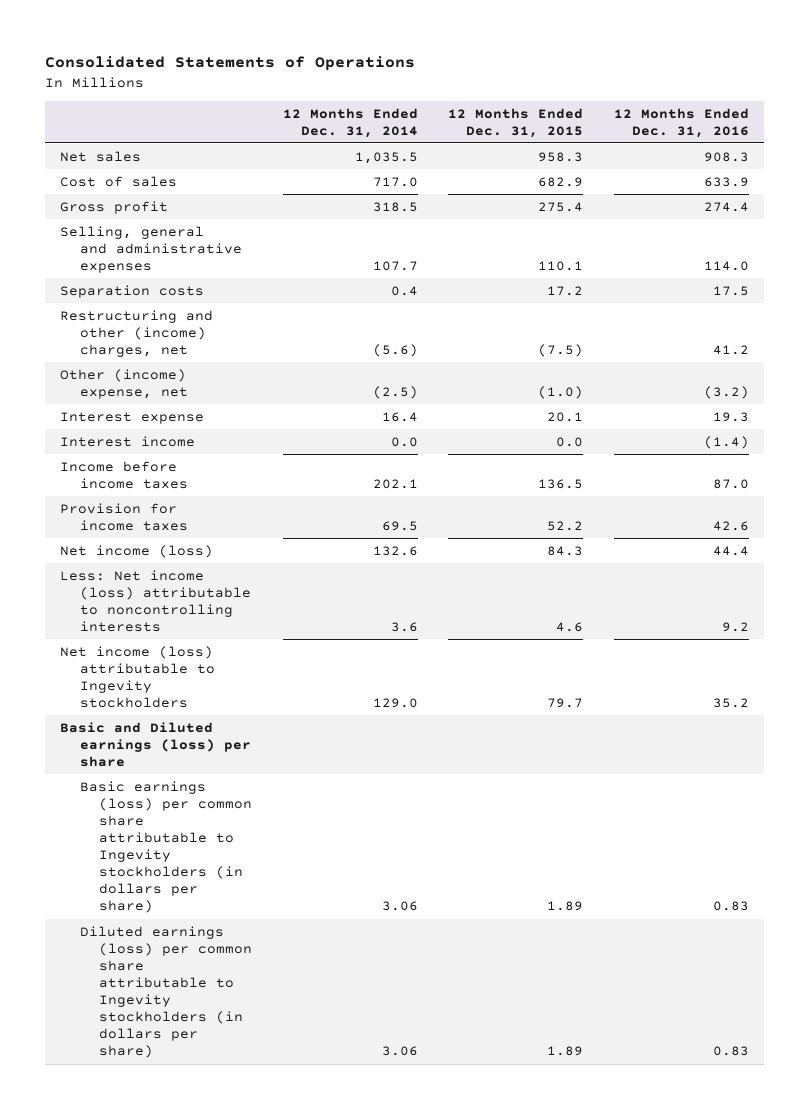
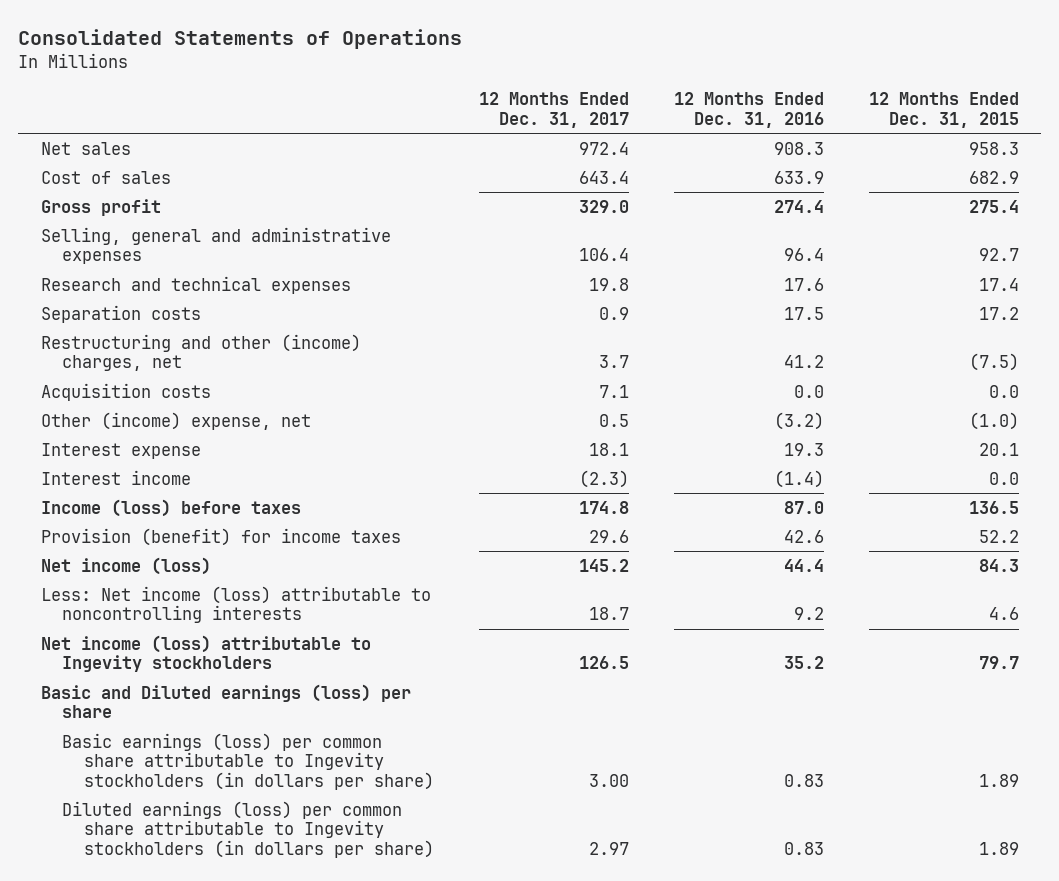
- | 12 Months Ended Dec. 31, 2014 | 12 Months Ended Dec. 31, 2015 | 12 Months Ended Dec. 31, 2016
+ | 12 Months Ended Dec. 31, 2017 | 12 Months Ended Dec. 31, 2016 | 12 Months Ended Dec. 31, 2015
- Selling, general and administrative expenses | 107.7 | 110.1 | 114.0
+ Selling, general and administrative expenses | 106.4 | 96.4 | 92.7
+ Research and technical expenses | 19.8 | 17.6 | 17.4
+ Acquisition costs | 7.1 | 0.0 | 0.0
- Income before income taxes | 202.1 | 136.5 | 87.0
- Provision for income taxes | 69.5 | 52.2 | 42.6
+ Income (loss) before taxes | 174.8 | 87.0 | 136.5
+ Provision (benefit) for income taxes | 29.6 | 42.6 | 52.2

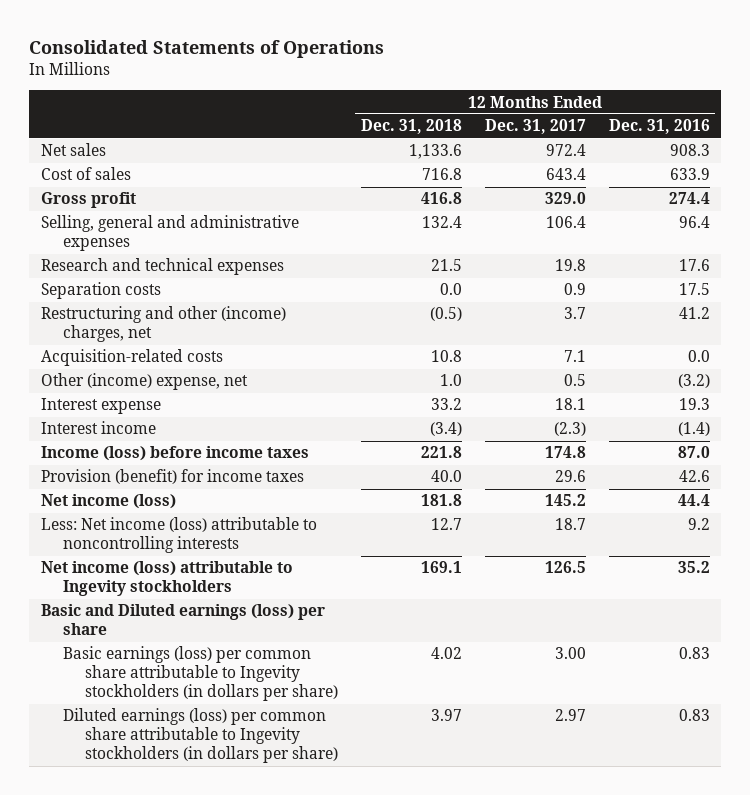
- | 12 Months Ended Dec. 31, 2017 | 12 Months Ended Dec. 31, 2016 | 12 Months Ended Dec. 31, 2015
+ | 12 Months Ended Dec. 31, 2018 | 12 Months Ended Dec. 31, 2017 | 12 Months Ended Dec. 31, 2016
- Acquisition costs | 7.1 | 0.0 | 0.0
+ Acquisition-related costs | 10.8 | 7.1 | 0.0
- Income (loss) before taxes | 174.8 | 87.0 | 136.5
+ Income (loss) before income taxes | 221.8 | 174.8 | 87.0

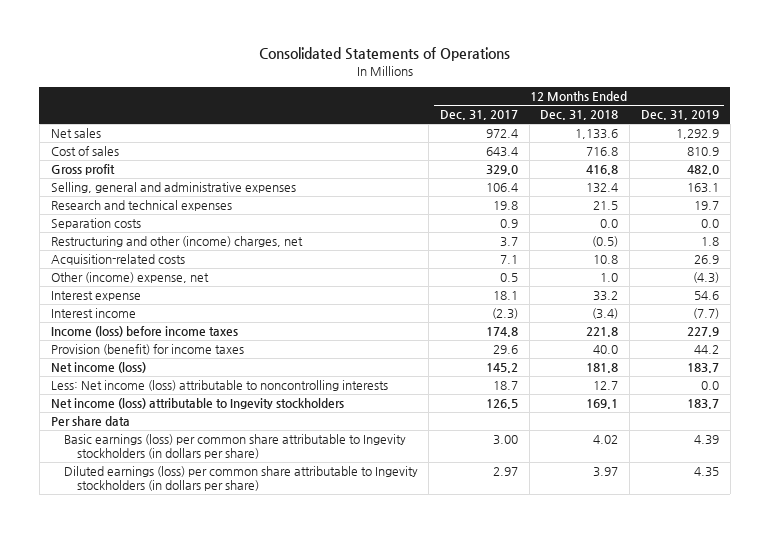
- | 12 Months Ended Dec. 31, 2018 | 12 Months Ended Dec. 31, 2017 | 12 Months Ended Dec. 31, 2016
+ | 12 Months Ended Dec. 31, 2017 | 12 Months Ended Dec. 31, 2018 | 12 Months Ended Dec. 31, 2019
- Basic and Diluted earnings (loss) per share
+ Per share data

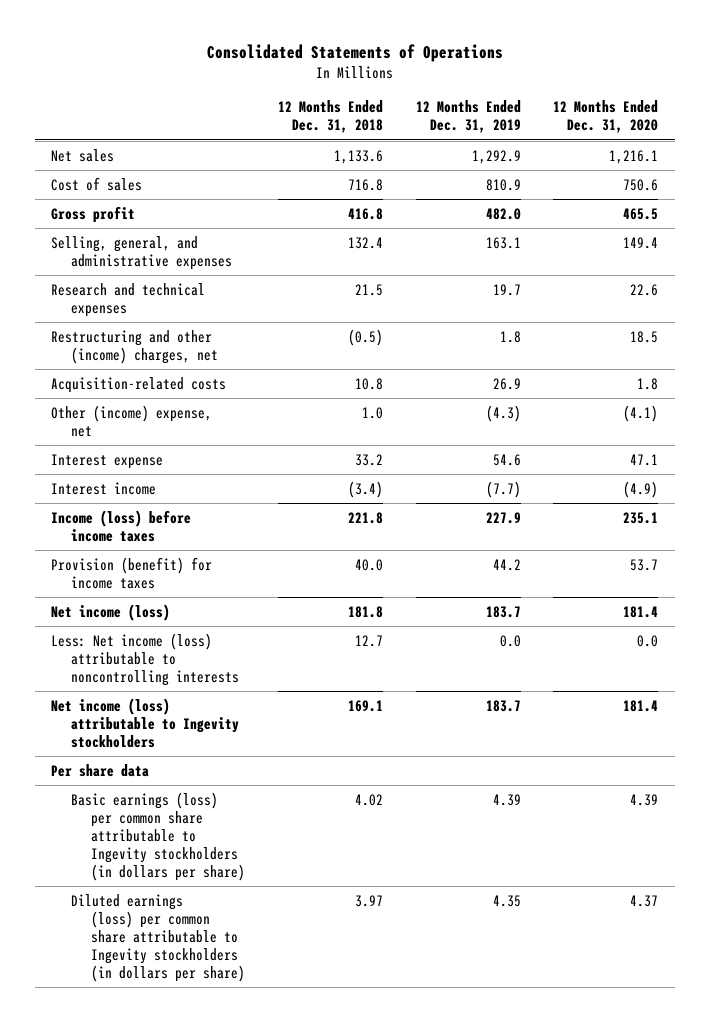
- | 12 Months Ended Dec. 31, 2017 | 12 Months Ended Dec. 31, 2018 | 12 Months Ended Dec. 31, 2019
+ | 12 Months Ended Dec. 31, 2018 | 12 Months Ended Dec. 31, 2019 | 12 Months Ended Dec. 31, 2020
- Selling, general and administrative expenses | 106.4 | 132.4 | 163.1
+ Selling, general, and administrative expenses | 132.4 | 163.1 | 149.4
- Separation costs | 0.9 | 0.0 | 0.0

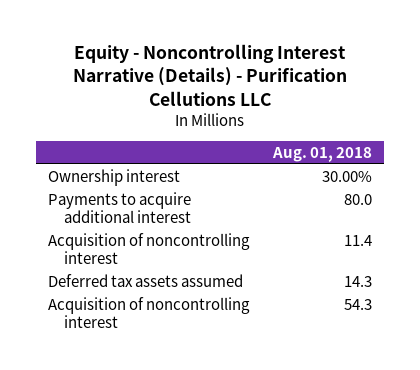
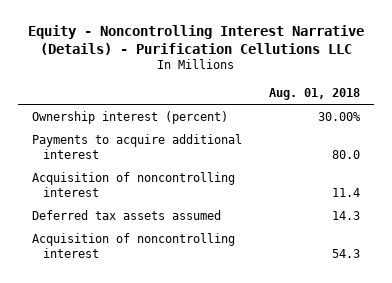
- Ownership interest | 30.00%
+ Ownership interest (percent) | 30.00%

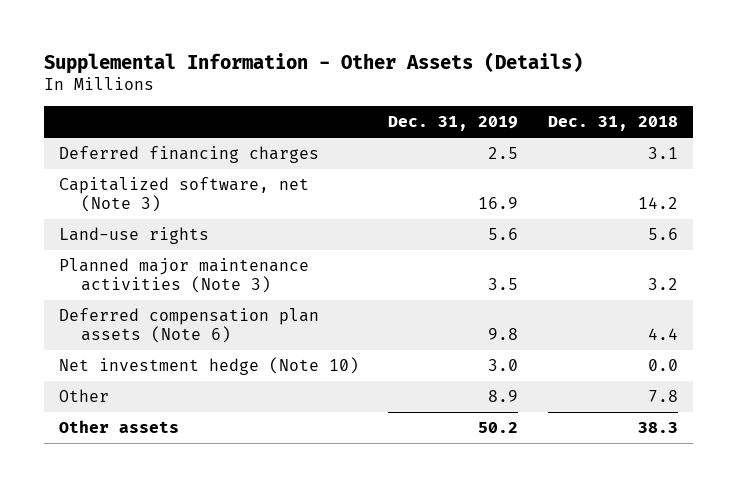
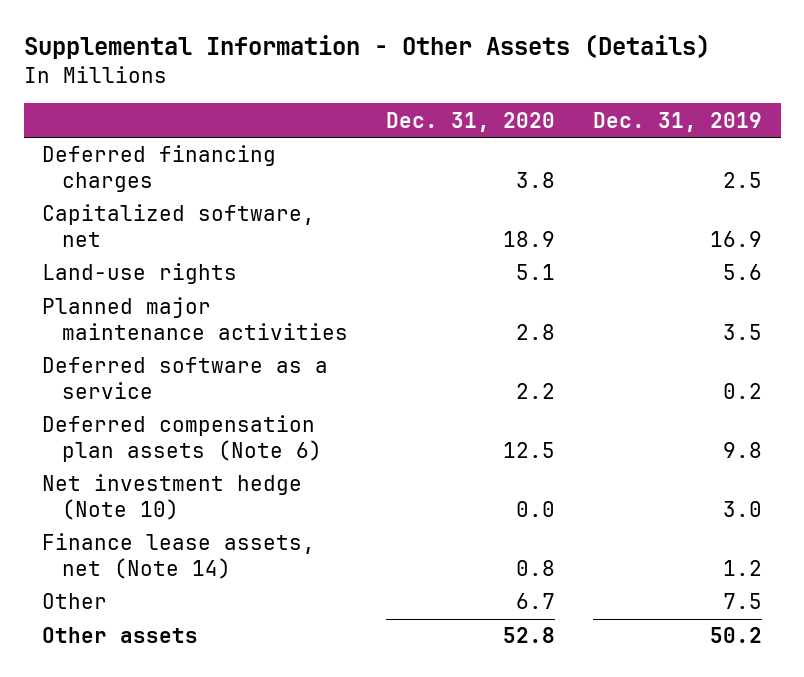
- | Dec. 31, 2019 | Dec. 31, 2018
+ | Dec. 31, 2020 | Dec. 31, 2019
- Capitalized software, net (Note 3) | 16.9 | 14.2
+ Capitalized software, net | 18.9 | 16.9
- Planned major maintenance activities (Note 3) | 3.5 | 3.2
+ Planned major maintenance activities | 2.8 | 3.5
+ Deferred software as a service | 2.2 | 0.2
- Other | 8.9 | 7.8
+ Finance lease assets, net (Note 14) | 0.8 | 1.2
+ Other | 6.7 | 7.5

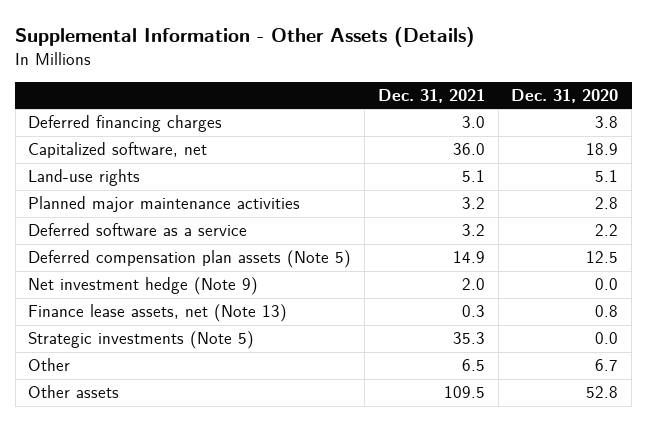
- | Dec. 31, 2020 | Dec. 31, 2019
+ | Dec. 31, 2021 | Dec. 31, 2020
- Deferred compensation plan assets (Note 6) | 12.5 | 9.8
- Net investment hedge (Note 10) | 0.0 | 3.0
- Finance lease assets, net (Note 14) | 0.8 | 1.2
+ Deferred compensation plan assets (Note 5) | 14.9 | 12.5
+ Net investment hedge (Note 9) | 2.0 | 0.0
+ Finance lease assets, net (Note 13) | 0.3 | 0.8
+ Strategic investments (Note 5) | 35.3 | 0.0

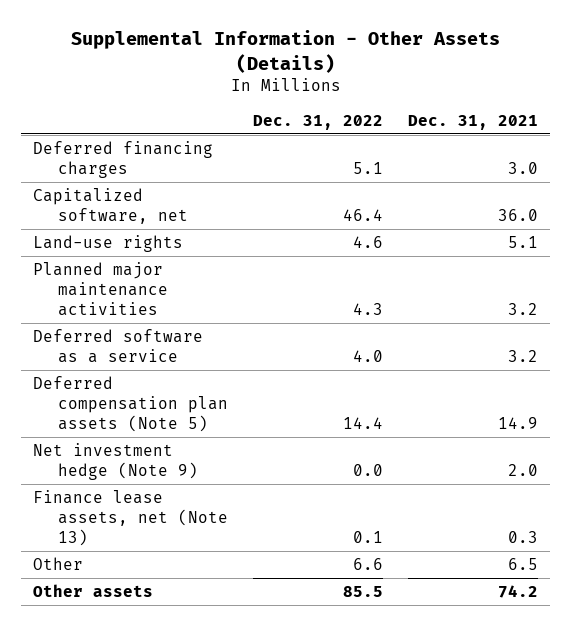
- | Dec. 31, 2021 | Dec. 31, 2020
+ | Dec. 31, 2022 | Dec. 31, 2021
- Strategic investments (Note 5) | 35.3 | 0.0
- Other assets | 109.5 | 52.8
+ Other assets | 85.5 | 74.2

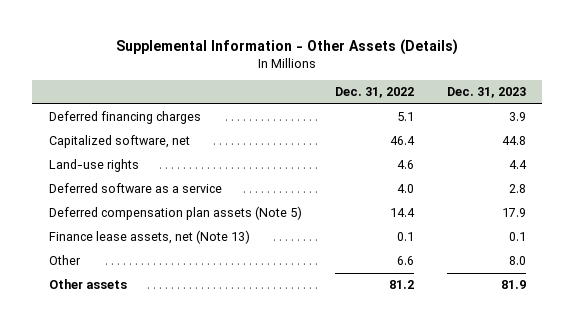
- | Dec. 31, 2022 | Dec. 31, 2021
+ | Dec. 31, 2022 | Dec. 31, 2023
- Planned major maintenance activities | 4.3 | 3.2
- Net investment hedge (Note 9) | 0.0 | 2.0
- Other assets | 85.5 | 74.2
+ Other assets | 81.2 | 81.9

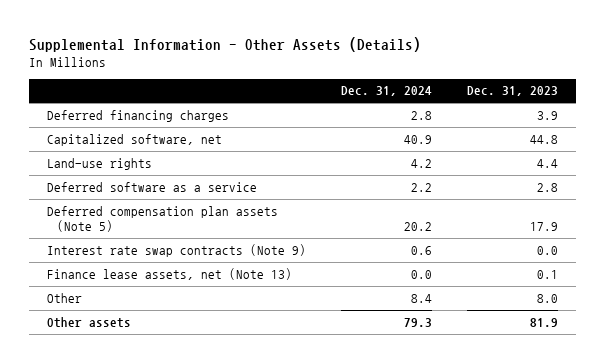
- | Dec. 31, 2022 | Dec. 31, 2023
+ | Dec. 31, 2024 | Dec. 31, 2023
+ Interest rate swap contracts (Note 9) | 0.6 | 0.0

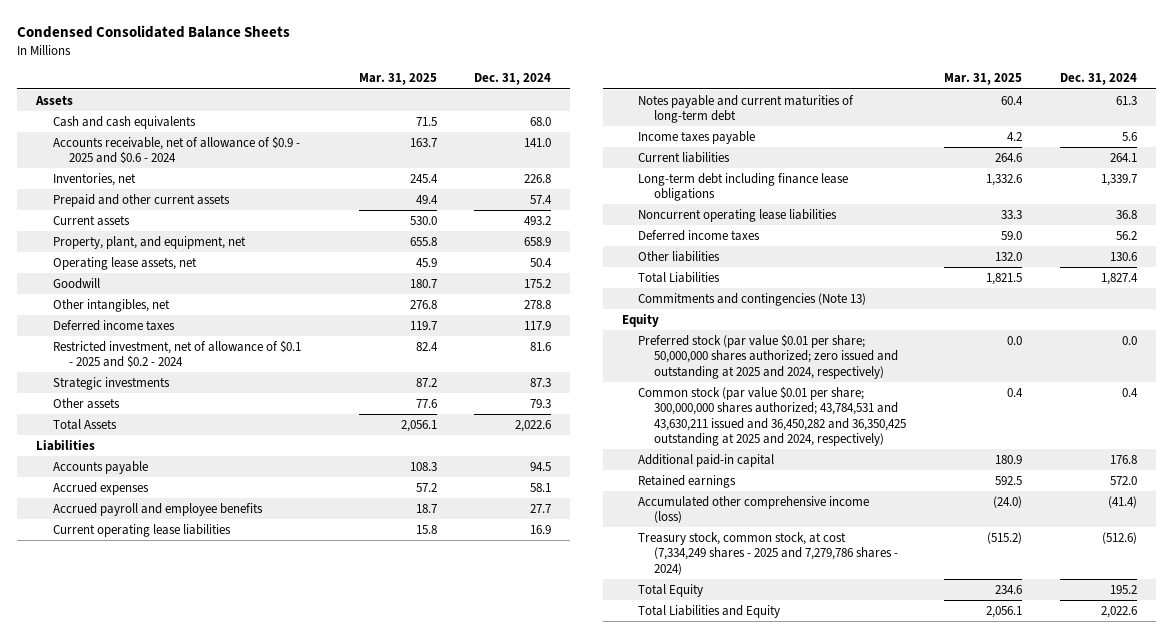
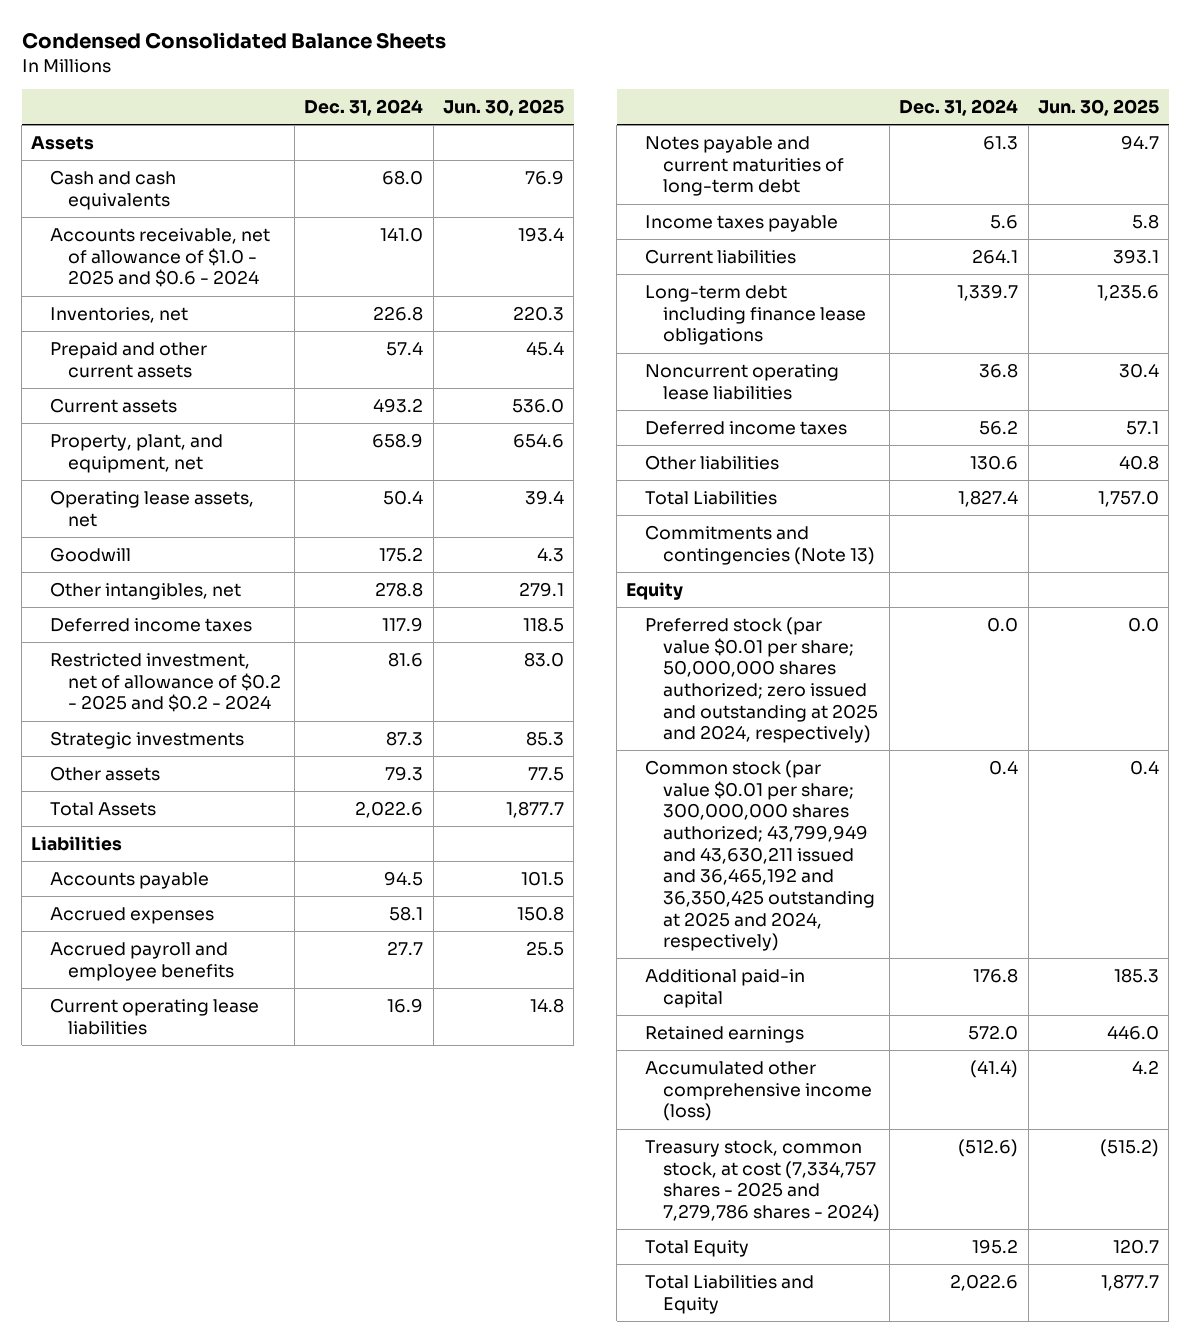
- | Mar. 31, 2025 | Dec. 31, 2024
+ | Dec. 31, 2024 | Jun. 30, 2025
- Accounts receivable, net of allowance of $0.9 - 2025 and $0.6 - 2024 | 163.7 | 141.0
+ Accounts receivable, net of allowance of $1.0 - 2025 and $0.6 - 2024 | 141.0 | 193.4
- Restricted investment, net of allowance of $0.1 - 2025 and $0.2 - 2024 | 82.4 | 81.6
+ Restricted investment, net of allowance of $0.2 - 2025 and $0.2 - 2024 | 81.6 | 83.0
- Common stock (par value $0.01 per share; 300,000,000 shares authorized; 43,784,531 and 43,630,211 issued and 36,450,282 and 36,350,425 outstanding at 2025 and 2024, respectively) | 0.4 | 0.4
+ Common stock (par value $0.01 per share; 300,000,000 shares authorized; 43,799,949 and 43,630,211 issued and 36,465,192 and 36,350,425 outstanding at 2025 and 2024, respectively) | 0.4 | 0.4
- Treasury stock, common stock, at cost (7,334,249 shares - 2025 and 7,279,786 shares - 2024) | (515.2) | (512.6)
+ Treasury stock, common stock, at cost (7,334,757 shares - 2025 and 7,279,786 shares - 2024) | (512.6) | (515.2)

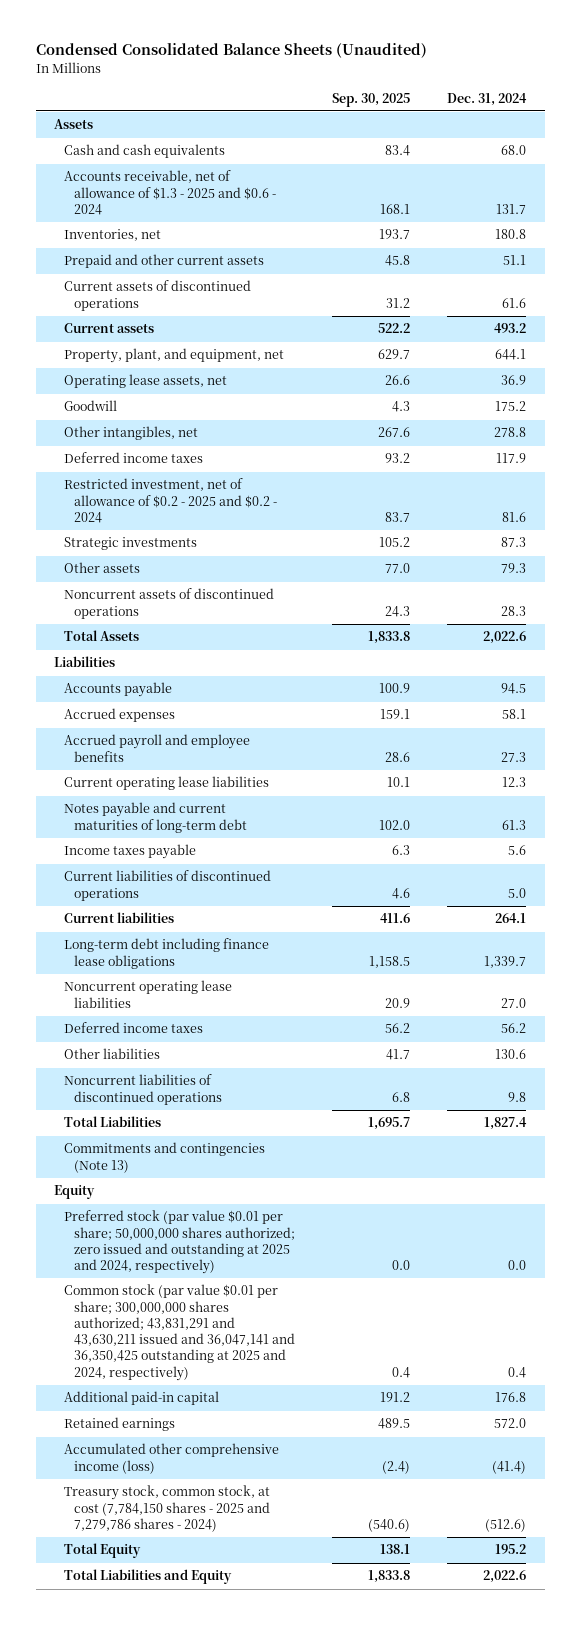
- Condensed Consolidated Balance Sheets
+ Condensed Consolidated Balance Sheets (Unaudited)
- | Dec. 31, 2024 | Jun. 30, 2025
+ | Sep. 30, 2025 | Dec. 31, 2024
- Accounts receivable, net of allowance of $1.0 - 2025 and $0.6 - 2024 | 141.0 | 193.4
- Inventories, net | 226.8 | 220.3
- Prepaid and other current assets | 57.4 | 45.4
+ Accounts receivable, net of allowance of $1.3 - 2025 and $0.6 - 2024 | 168.1 | 131.7
+ Inventories, net | 193.7 | 180.8
+ Prepaid and other current assets | 45.8 | 51.1
+ Current assets of discontinued operations | 31.2 | 61.6
- Property, plant, and equipment, net | 658.9 | 654.6
- Operating lease assets, net | 50.4 | 39.4
+ Property, plant, and equipment, net | 629.7 | 644.1
+ Operating lease assets, net | 26.6 | 36.9
+ Noncurrent assets of discontinued operations | 24.3 | 28.3
- Accrued payroll and employee benefits | 27.7 | 25.5
- Current operating lease liabilities | 16.9 | 14.8
+ Accrued payroll and employee benefits | 28.6 | 27.3
+ Current operating lease liabilities | 10.1 | 12.3
+ Current liabilities of discontinued operations | 4.6 | 5.0
- Noncurrent operating lease liabilities | 36.8 | 30.4
+ Noncurrent operating lease liabilities | 20.9 | 27.0
+ Noncurrent liabilities of discontinued operations | 6.8 | 9.8
- Common stock (par value $0.01 per share; 300,000,000 shares authorized; 43,799,949 and 43,630,211 issued and 36,465,192 and 36,350,425 outstanding at 2025 and 2024, respectively) | 0.4 | 0.4
+ Common stock (par value $0.01 per share; 300,000,000 shares authorized; 43,831,291 and 43,630,211 issued and 36,047,141 and 36,350,425 outstanding at 2025 and 2024, respectively) | 0.4 | 0.4
- Treasury stock, common stock, at cost (7,334,757 shares - 2025 and 7,279,786 shares - 2024) | (512.6) | (515.2)
+ Treasury stock, common stock, at cost (7,784,150 shares - 2025 and 7,279,786 shares - 2024) | (540.6) | (512.6)

